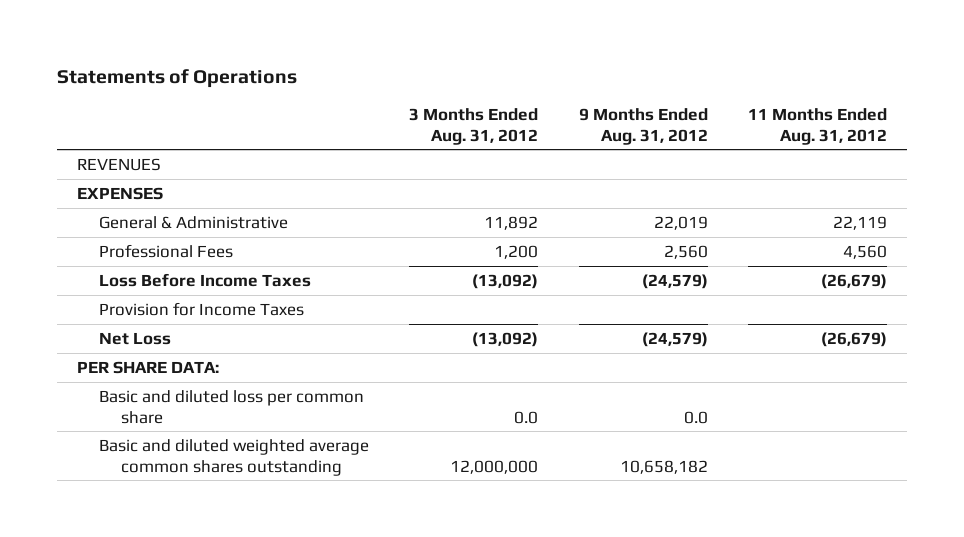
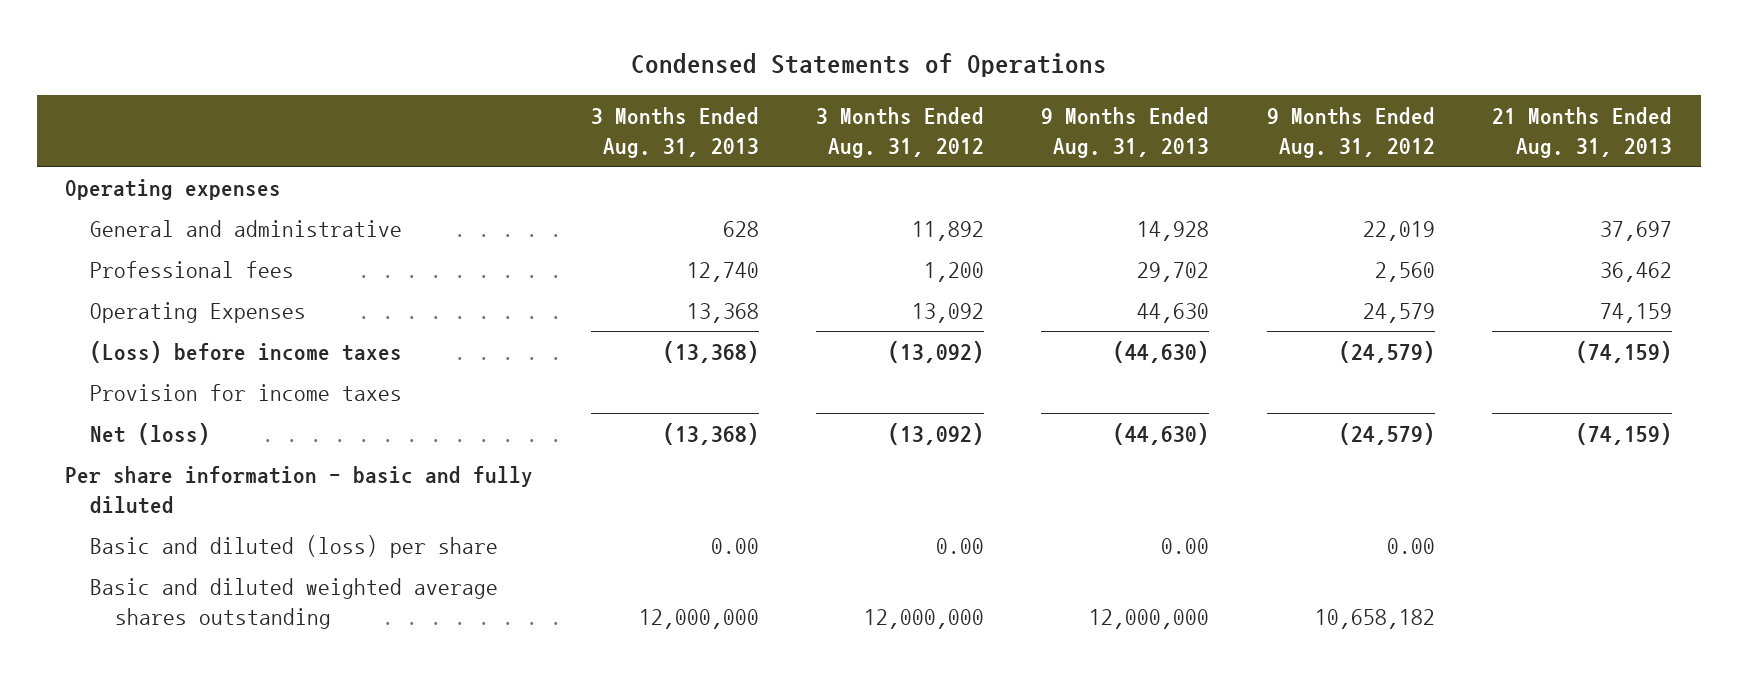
- Statements of Operations
+ Condensed Statements of Operations
- | 3 Months Ended Aug. 31, 2012 | 9 Months Ended Aug. 31, 2012 | 11 Months Ended Aug. 31, 2012
+ | 3 Months Ended Aug. 31, 2013 | 3 Months Ended Aug. 31, 2012 | 9 Months Ended Aug. 31, 2013 | 9 Months Ended Aug. 31, 2012 | 21 Months Ended Aug. 31, 2013
- REVENUES
- EXPENSES
- General & Administrative | 11,892 | 22,019 | 22,119
- Professional Fees | 1,200 | 2,560 | 4,560
- Loss Before Income Taxes | (13,092) | (24,579) | (26,679)
- Provision for Income Taxes
- Net Loss | (13,092) | (24,579) | (26,679)
- PER SHARE DATA:
- Basic and diluted loss per common share | 0.0 | 0.0 |
- Basic and diluted weighted average common shares outstanding | 12,000,000 | 10,658,182 |
+ Operating expenses
+ General and administrative | 628 | 11,892 | 14,928 | 22,019 | 37,697
+ Professional fees | 12,740 | 1,200 | 29,702 | 2,560 | 36,462
+ Operating Expenses | 13,368 | 13,092 | 44,630 | 24,579 | 74,159
+ (Loss) before income taxes | (13,368) | (13,092) | (44,630) | (24,579) | (74,159)
+ Provision for income taxes
+ Net (loss) | (13,368) | (13,092) | (44,630) | (24,579) | (74,159)
+ Per share information - basic and fully diluted
+ Basic and diluted (loss) per share | 0.00 | 0.00 | 0.00 | 0.00 |
+ Basic and diluted weighted average shares outstanding | 12,000,000 | 12,000,000 | 12,000,000 | 10,658,182 |

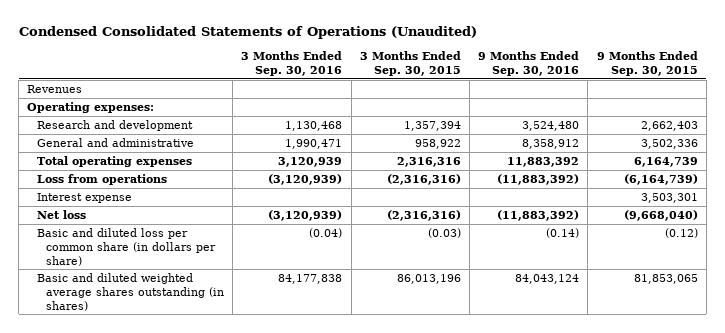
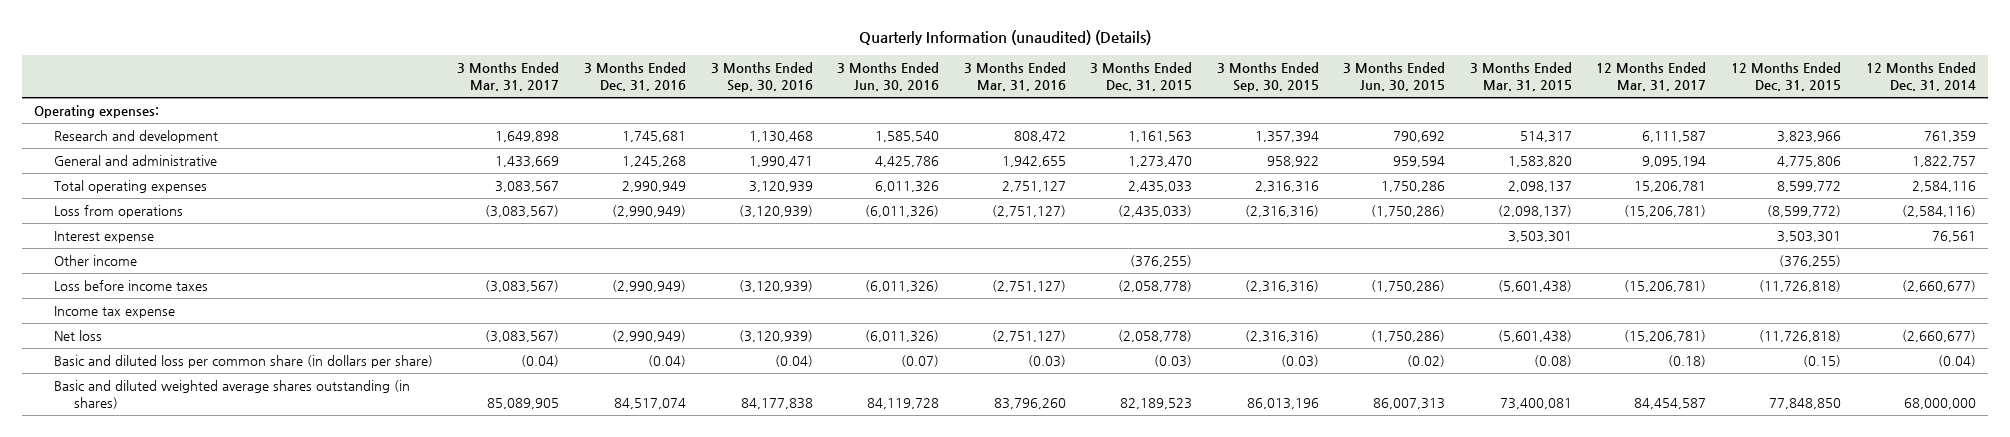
- Condensed Consolidated Statements of Operations (Unaudited)
+ Quarterly Information (unaudited) (Details)
- | 3 Months Ended Sep. 30, 2016 | 3 Months Ended Sep. 30, 2015 | 9 Months Ended Sep. 30, 2016 | 9 Months Ended Sep. 30, 2015
+ | 3 Months Ended Mar. 31, 2017 | 3 Months Ended Dec. 31, 2016 | 3 Months Ended Sep. 30, 2016 | 3 Months Ended Jun. 30, 2016 | 3 Months Ended Mar. 31, 2016 | 3 Months Ended Dec. 31, 2015 | 3 Months Ended Sep. 30, 2015 | 3 Months Ended Jun. 30, 2015 | 3 Months Ended Mar. 31, 2015 | 12 Months Ended Mar. 31, 2017 | 12 Months Ended Dec. 31, 2015 | 12 Months Ended Dec. 31, 2014
- Revenues
+ Other income | | | | | | (376,255) | | | | | (376,255) |
+ Loss before income taxes | (3,083,567) | (2,990,949) | (3,120,939) | (6,011,326) | (2,751,127) | (2,058,778) | (2,316,316) | (1,750,286) | (5,601,438) | (15,206,781) | (11,726,818) | (2,660,677)
+ Income tax expense

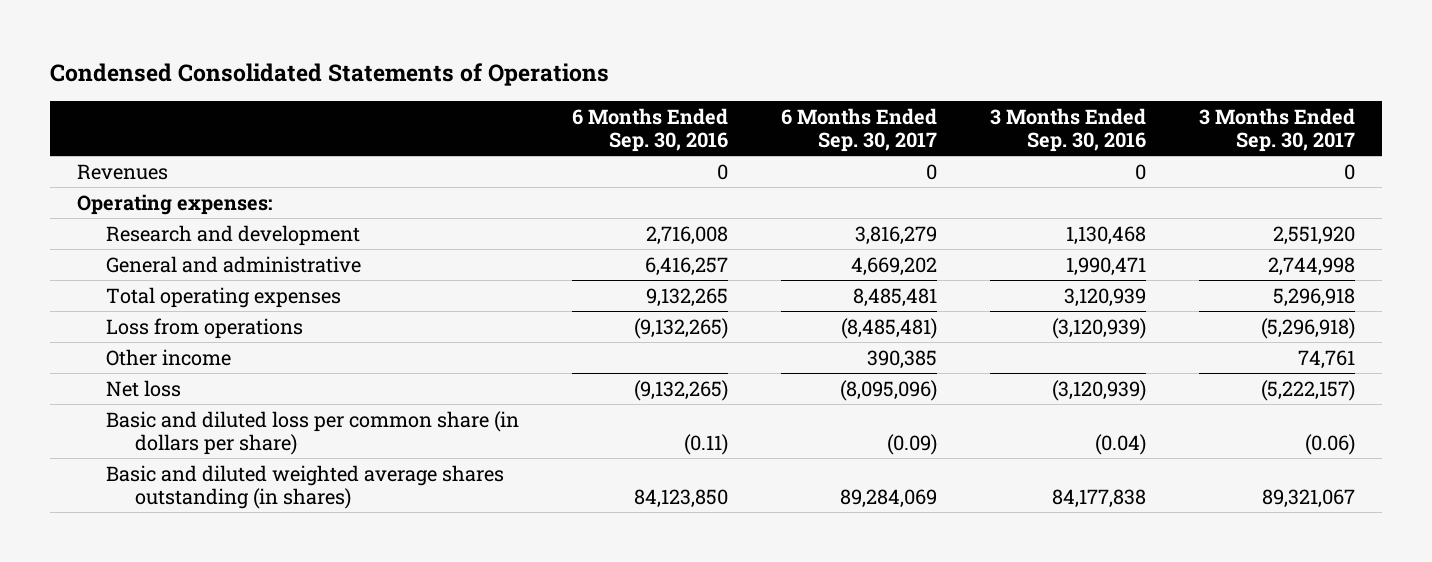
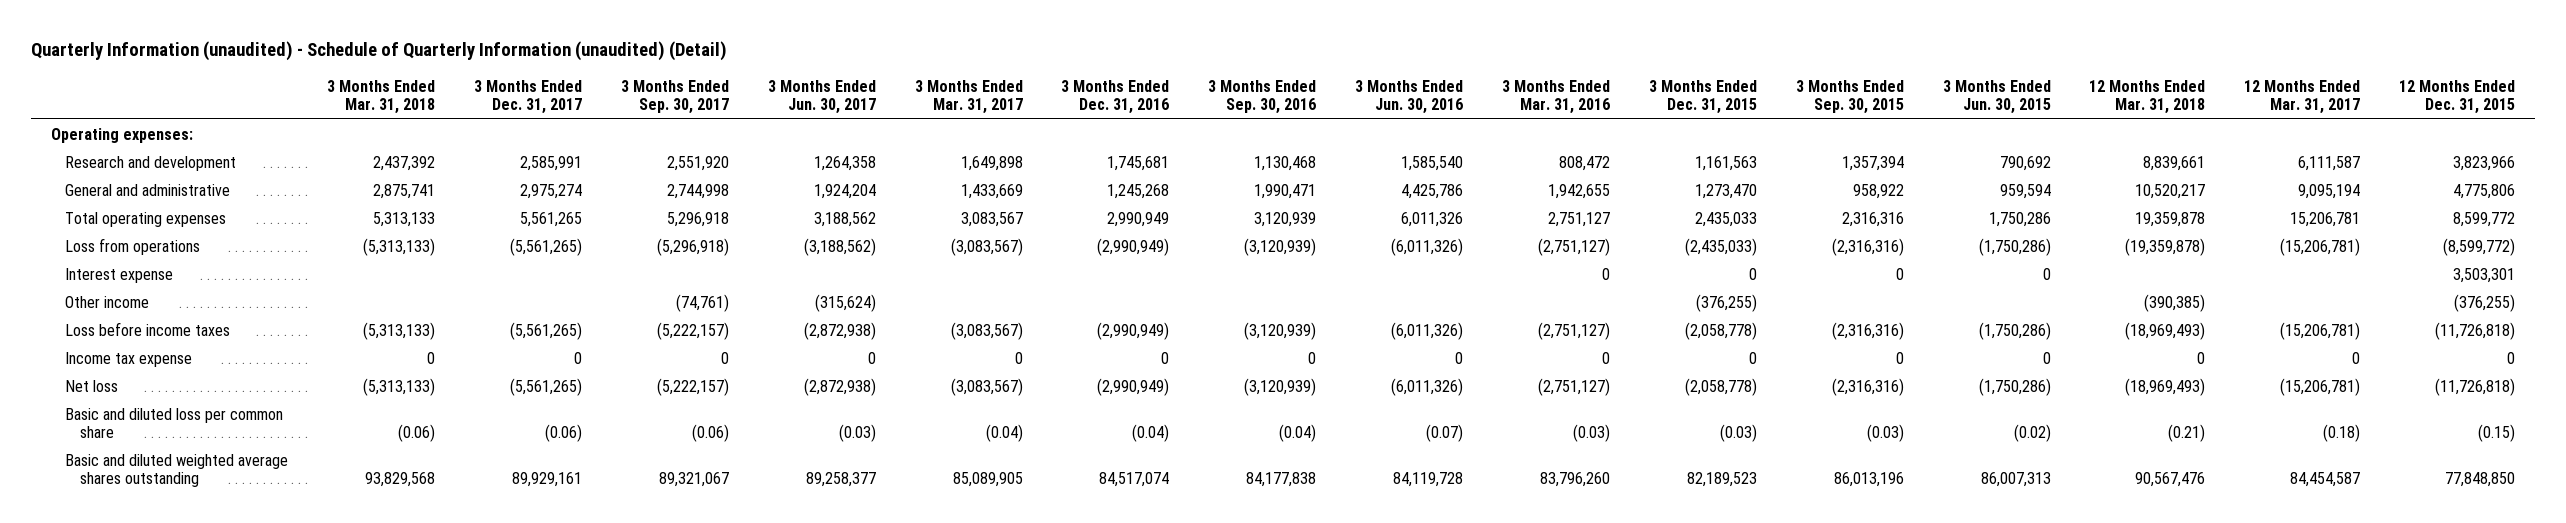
- Condensed Consolidated Statements of Operations
+ Quarterly Information (unaudited) - Schedule of Quarterly Information (unaudited) (Detail)
- | 6 Months Ended Sep. 30, 2016 | 6 Months Ended Sep. 30, 2017 | 3 Months Ended Sep. 30, 2016 | 3 Months Ended Sep. 30, 2017
+ | 3 Months Ended Mar. 31, 2018 | 3 Months Ended Dec. 31, 2017 | 3 Months Ended Sep. 30, 2017 | 3 Months Ended Jun. 30, 2017 | 3 Months Ended Mar. 31, 2017 | 3 Months Ended Dec. 31, 2016 | 3 Months Ended Sep. 30, 2016 | 3 Months Ended Jun. 30, 2016 | 3 Months Ended Mar. 31, 2016 | 3 Months Ended Dec. 31, 2015 | 3 Months Ended Sep. 30, 2015 | 3 Months Ended Jun. 30, 2015 | 12 Months Ended Mar. 31, 2018 | 12 Months Ended Mar. 31, 2017 | 12 Months Ended Dec. 31, 2015
- Revenues | 0 | 0 | 0 | 0
- Other income | | 390,385 | | 74,761
+ Interest expense | | | | | | | | | 0 | 0 | 0 | 0 | | | 3,503,301
+ Other income | | | (74,761) | (315,624) | | | | | | (376,255) | | | (390,385) | | (376,255)
+ Loss before income taxes | (5,313,133) | (5,561,265) | (5,222,157) | (2,872,938) | (3,083,567) | (2,990,949) | (3,120,939) | (6,011,326) | (2,751,127) | (2,058,778) | (2,316,316) | (1,750,286) | (18,969,493) | (15,206,781) | (11,726,818)
+ Income tax expense | 0 | 0 | 0 | 0 | 0 | 0 | 0 | 0 | 0 | 0 | 0 | 0 | 0 | 0 | 0
- Basic and diluted loss per common share (in dollars per share) | (0.11) | (0.09) | (0.04) | (0.06)
- Basic and diluted weighted average shares outstanding (in shares) | 84,123,850 | 89,284,069 | 84,177,838 | 89,321,067
+ Basic and diluted loss per common share | (0.06) | (0.06) | (0.06) | (0.03) | (0.04) | (0.04) | (0.04) | (0.07) | (0.03) | (0.03) | (0.03) | (0.02) | (0.21) | (0.18) | (0.15)
+ Basic and diluted weighted average shares outstanding | 93,829,568 | 89,929,161 | 89,321,067 | 89,258,377 | 85,089,905 | 84,517,074 | 84,177,838 | 84,119,728 | 83,796,260 | 82,189,523 | 86,013,196 | 86,007,313 | 90,567,476 | 84,454,587 | 77,848,850

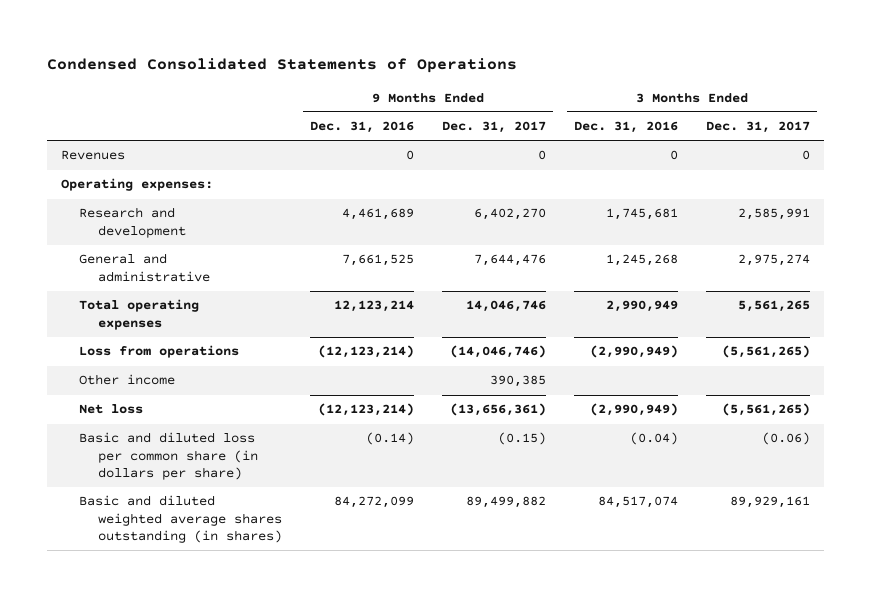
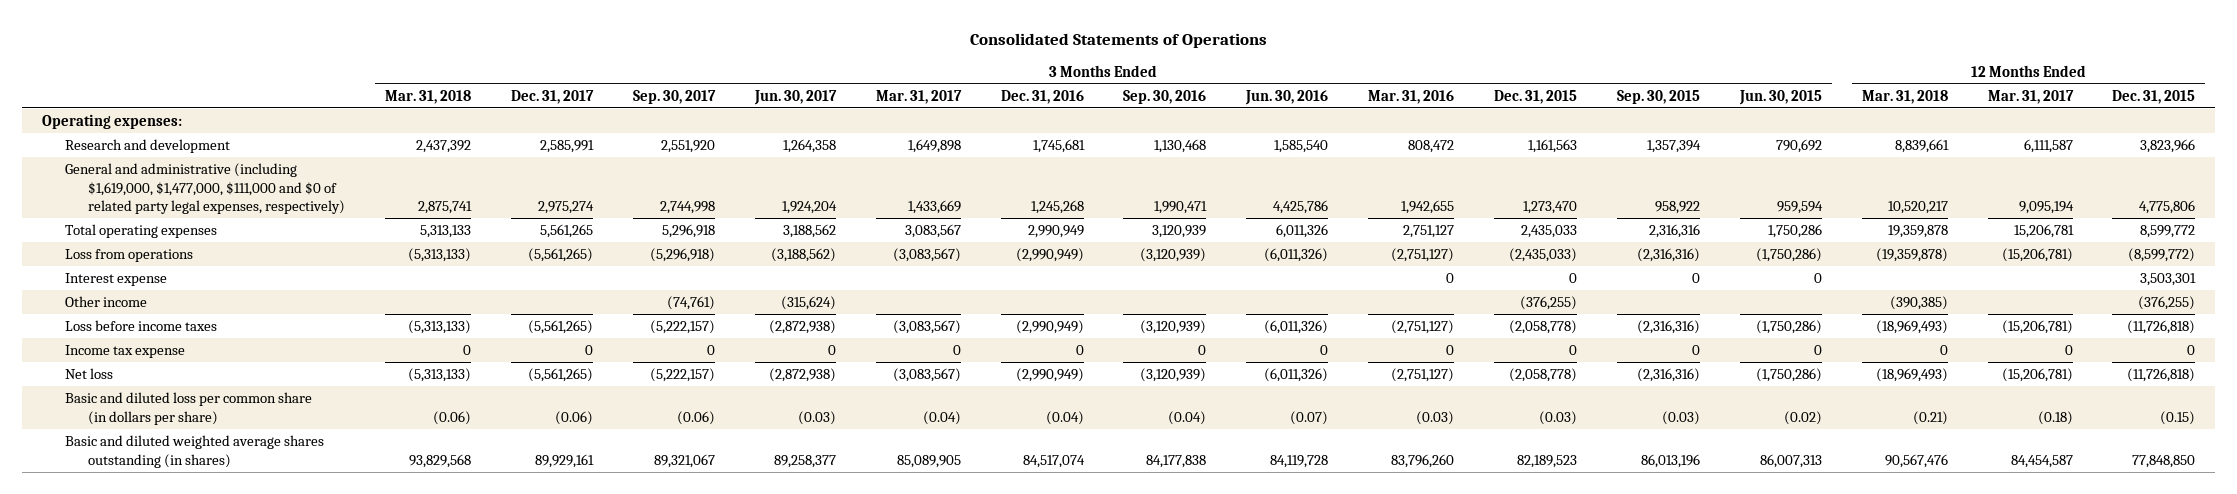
- Condensed Consolidated Statements of Operations
+ Consolidated Statements of Operations
- | 9 Months Ended Dec. 31, 2016 | 9 Months Ended Dec. 31, 2017 | 3 Months Ended Dec. 31, 2016 | 3 Months Ended Dec. 31, 2017
+ | 3 Months Ended Mar. 31, 2018 | 3 Months Ended Dec. 31, 2017 | 3 Months Ended Sep. 30, 2017 | 3 Months Ended Jun. 30, 2017 | 3 Months Ended Mar. 31, 2017 | 3 Months Ended Dec. 31, 2016 | 3 Months Ended Sep. 30, 2016 | 3 Months Ended Jun. 30, 2016 | 3 Months Ended Mar. 31, 2016 | 3 Months Ended Dec. 31, 2015 | 3 Months Ended Sep. 30, 2015 | 3 Months Ended Jun. 30, 2015 | 12 Months Ended Mar. 31, 2018 | 12 Months Ended Mar. 31, 2017 | 12 Months Ended Dec. 31, 2015
- Revenues | 0 | 0 | 0 | 0
- General and administrative | 7,661,525 | 7,644,476 | 1,245,268 | 2,975,274
+ General and administrative (including $1,619,000, $1,477,000, $111,000 and $0 of related party legal expenses, respectively) | 2,875,741 | 2,975,274 | 2,744,998 | 1,924,204 | 1,433,669 | 1,245,268 | 1,990,471 | 4,425,786 | 1,942,655 | 1,273,470 | 958,922 | 959,594 | 10,520,217 | 9,095,194 | 4,775,806
+ Interest expense | | | | | | | | | 0 | 0 | 0 | 0 | | | 3,503,301
+ Loss before income taxes | (5,313,133) | (5,561,265) | (5,222,157) | (2,872,938) | (3,083,567) | (2,990,949) | (3,120,939) | (6,011,326) | (2,751,127) | (2,058,778) | (2,316,316) | (1,750,286) | (18,969,493) | (15,206,781) | (11,726,818)
+ Income tax expense | 0 | 0 | 0 | 0 | 0 | 0 | 0 | 0 | 0 | 0 | 0 | 0 | 0 | 0 | 0

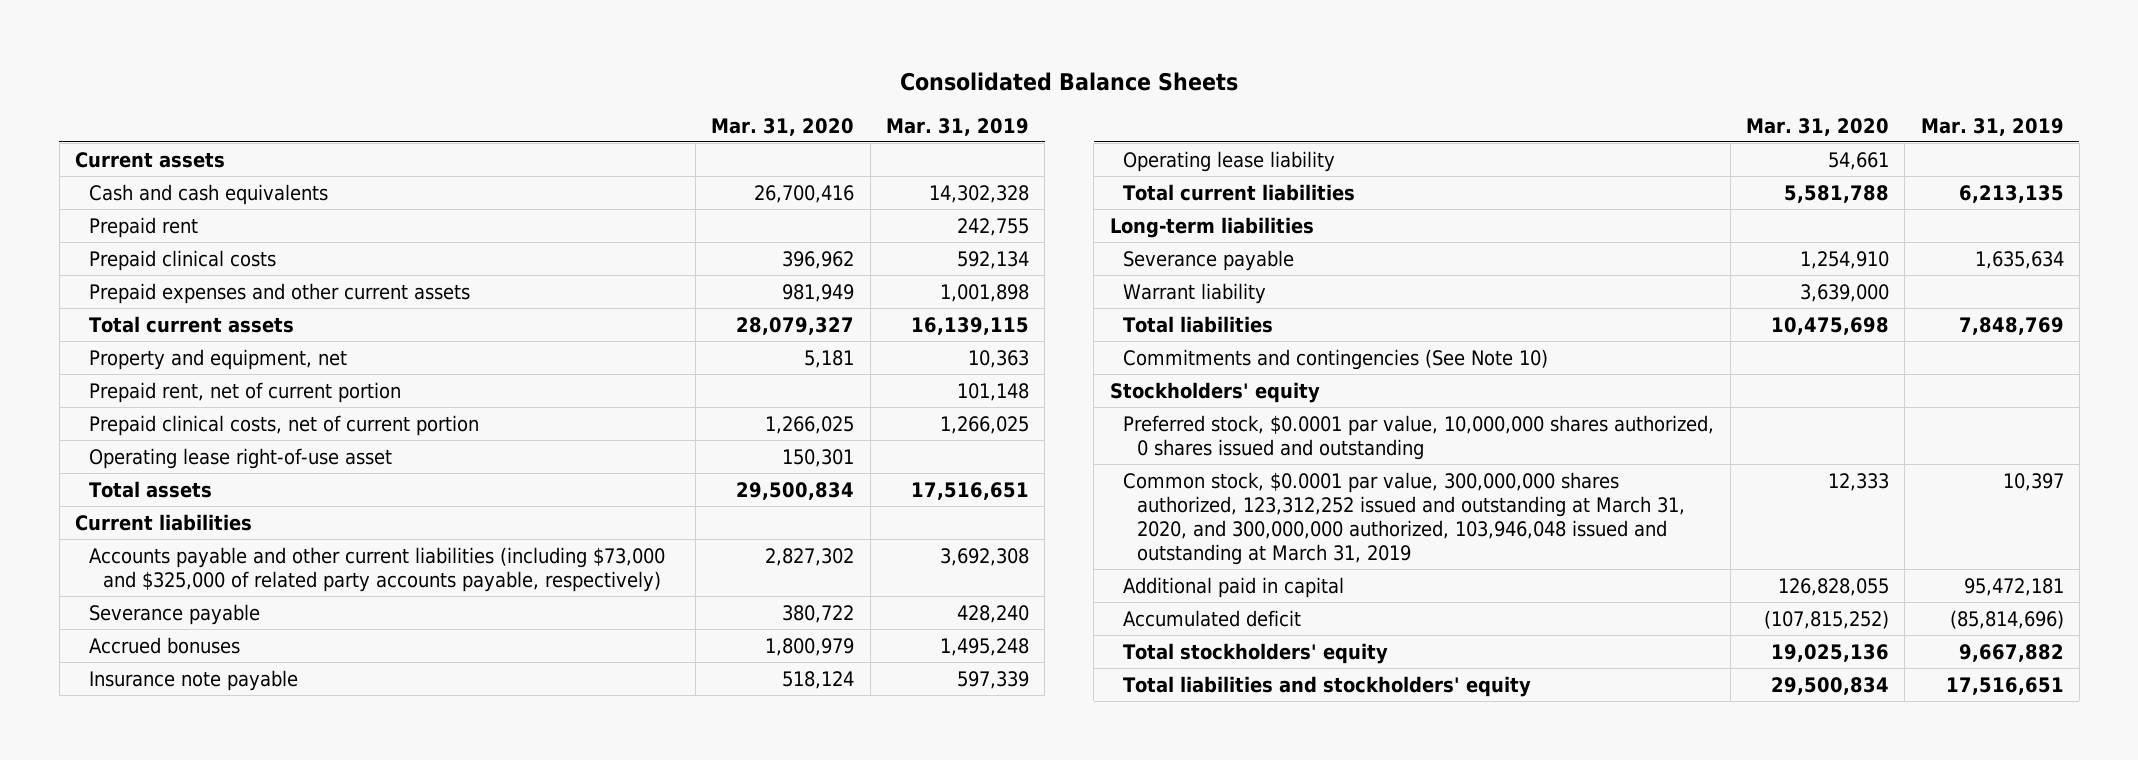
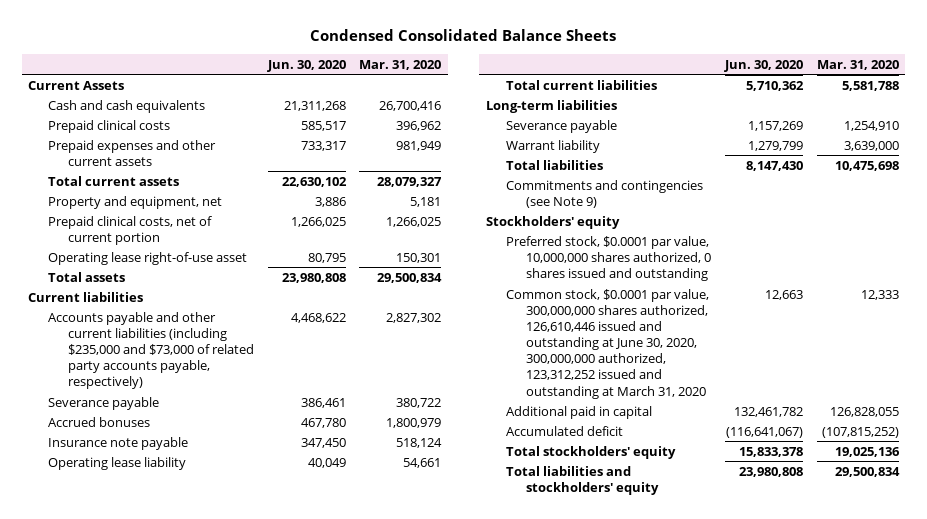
- Consolidated Balance Sheets
+ Condensed Consolidated Balance Sheets
- | Mar. 31, 2020 | Mar. 31, 2019
+ | Jun. 30, 2020 | Mar. 31, 2020
- Current assets
+ Current Assets
- Prepaid rent | | 242,755
- Prepaid rent, net of current portion | | 101,148
- Accounts payable and other current liabilities (including $73,000 and $325,000 of related party accounts payable, respectively) | 2,827,302 | 3,692,308
+ Accounts payable and other current liabilities (including $235,000 and $73,000 of related party accounts payable, respectively) | 4,468,622 | 2,827,302
- Commitments and contingencies (See Note 10)
+ Commitments and contingencies (see Note 9)
- Common stock, $0.0001 par value, 300,000,000 shares authorized, 123,312,252 issued and outstanding at March 31, 2020, and 300,000,000 authorized, 103,946,048 issued and outstanding at March 31, 2019 | 12,333 | 10,397
+ Common stock, $0.0001 par value, 300,000,000 shares authorized, 126,610,446 issued and outstanding at June 30, 2020, 300,000,000 authorized, 123,312,252 issued and outstanding at March 31, 2020 | 12,663 | 12,333

